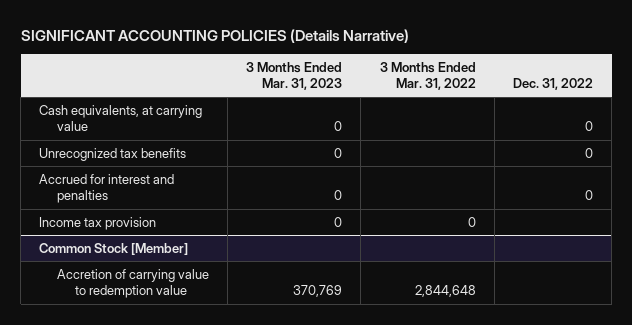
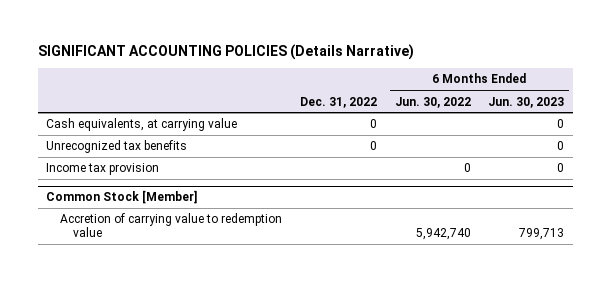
- | 3 Months Ended Mar. 31, 2023 | 3 Months Ended Mar. 31, 2022 | Dec. 31, 2022
+ | Dec. 31, 2022 | 6 Months Ended Jun. 30, 2022 | 6 Months Ended Jun. 30, 2023
- Accrued for interest and penalties | 0 | | 0

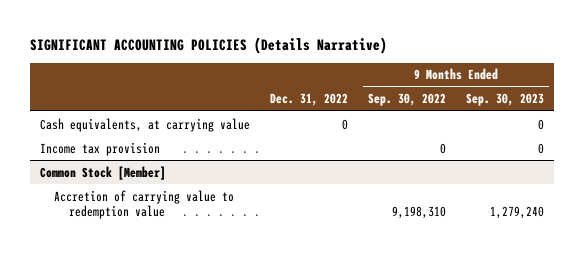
- | Dec. 31, 2022 | 6 Months Ended Jun. 30, 2022 | 6 Months Ended Jun. 30, 2023
+ | Dec. 31, 2022 | 9 Months Ended Sep. 30, 2022 | 9 Months Ended Sep. 30, 2023
- Unrecognized tax benefits | 0 | | 0

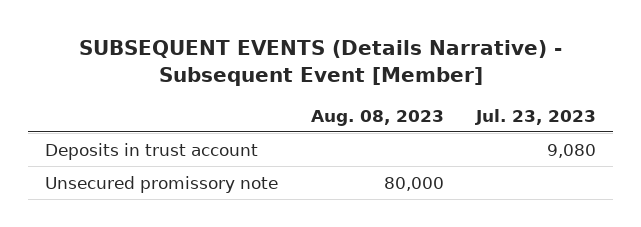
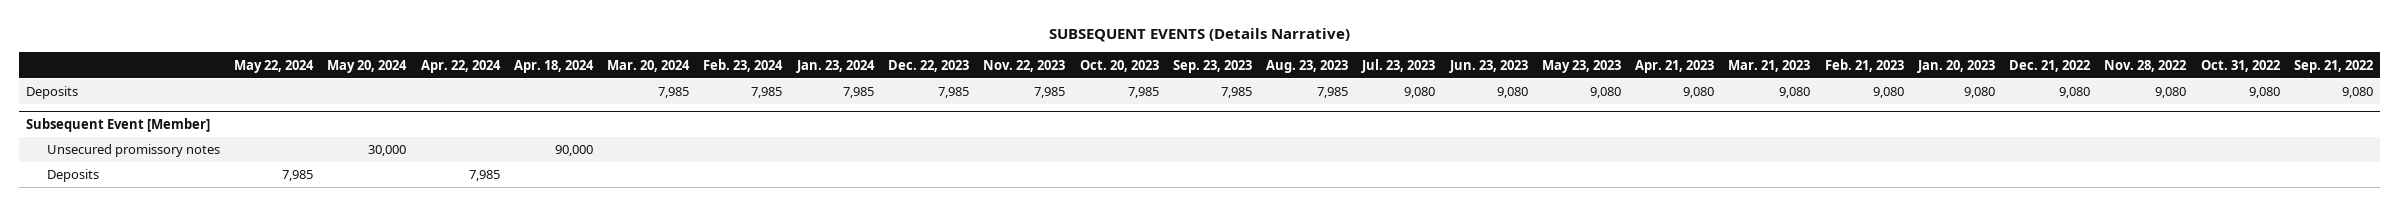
- SUBSEQUENT EVENTS (Details Narrative) - Subsequent Event [Member]
+ SUBSEQUENT EVENTS (Details Narrative)
- | Aug. 08, 2023 | Jul. 23, 2023
+ | May 22, 2024 | May 20, 2024 | Apr. 22, 2024 | Apr. 18, 2024 | Mar. 20, 2024 | Feb. 23, 2024 | Jan. 23, 2024 | Dec. 22, 2023 | Nov. 22, 2023 | Oct. 20, 2023 | Sep. 23, 2023 | Aug. 23, 2023 | Jul. 23, 2023 | Jun. 23, 2023 | May 23, 2023 | Apr. 21, 2023 | Mar. 21, 2023 | Feb. 21, 2023 | Jan. 20, 2023 | Dec. 21, 2022 | Nov. 28, 2022 | Oct. 31, 2022 | Sep. 21, 2022
- Deposits in trust account | | 9,080
- Unsecured promissory note | 80,000 |
+ Deposits | | | | | 7,985 | 7,985 | 7,985 | 7,985 | 7,985 | 7,985 | 7,985 | 7,985 | 9,080 | 9,080 | 9,080 | 9,080 | 9,080 | 9,080 | 9,080 | 9,080 | 9,080 | 9,080 | 9,080
+ Subsequent Event [Member]
+ Unsecured promissory notes | | 30,000 | | 90,000 | | | | | | | | | | | | | | | | | | |
+ Deposits | 7,985 | | 7,985 | | | | | | | | | | | | | | | | | | | |

